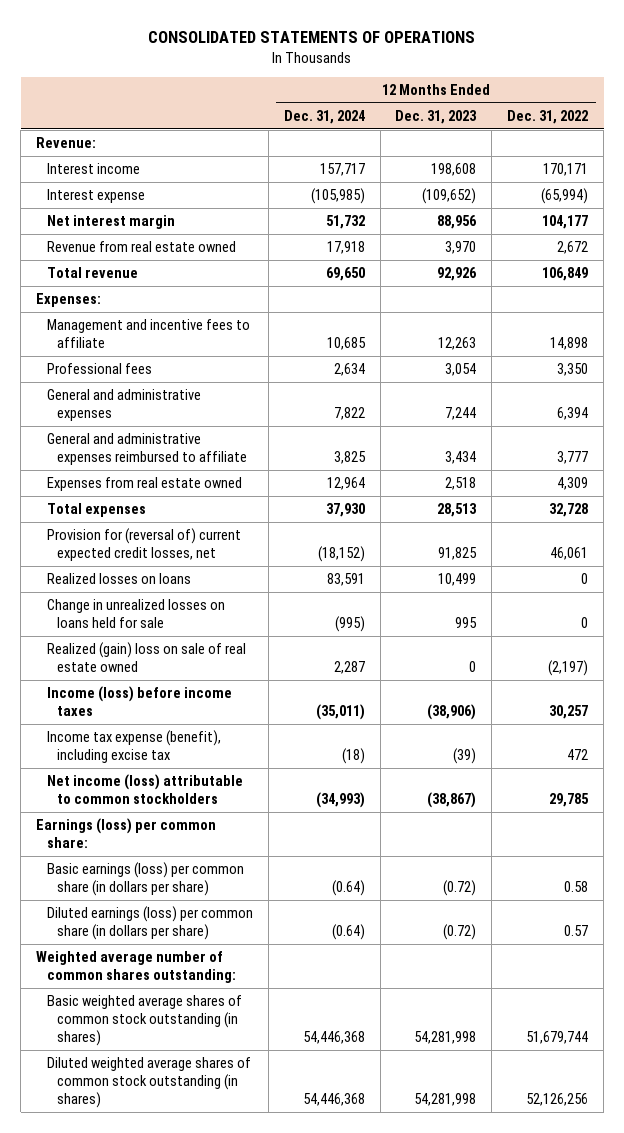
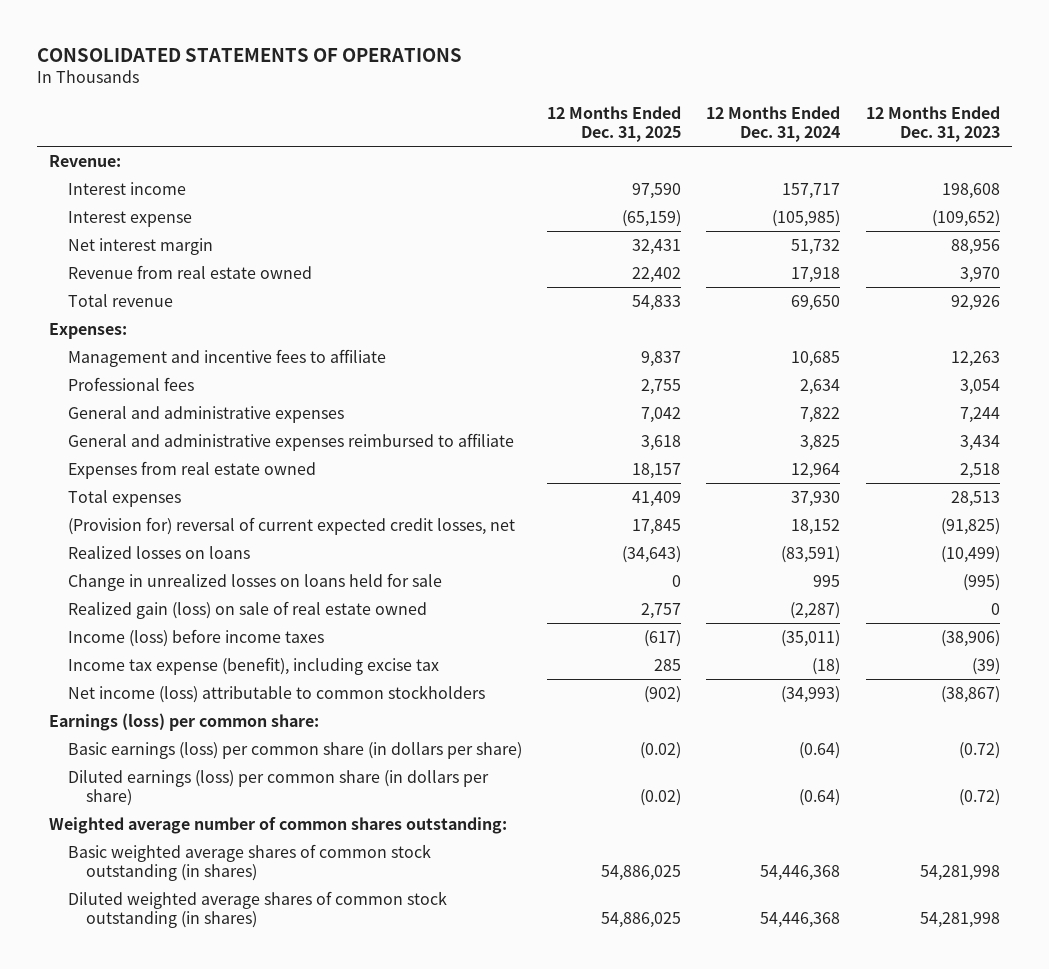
- | 12 Months Ended Dec. 31, 2024 | 12 Months Ended Dec. 31, 2023 | 12 Months Ended Dec. 31, 2022
+ | 12 Months Ended Dec. 31, 2025 | 12 Months Ended Dec. 31, 2024 | 12 Months Ended Dec. 31, 2023
- Provision for (reversal of) current expected credit losses, net | (18,152) | 91,825 | 46,061
- Realized losses on loans | 83,591 | 10,499 | 0
- Change in unrealized losses on loans held for sale | (995) | 995 | 0
- Realized (gain) loss on sale of real estate owned | 2,287 | 0 | (2,197)
+ (Provision for) reversal of current expected credit losses, net | 17,845 | 18,152 | (91,825)
+ Realized losses on loans | (34,643) | (83,591) | (10,499)
+ Change in unrealized losses on loans held for sale | 0 | 995 | (995)
+ Realized gain (loss) on sale of real estate owned | 2,757 | (2,287) | 0

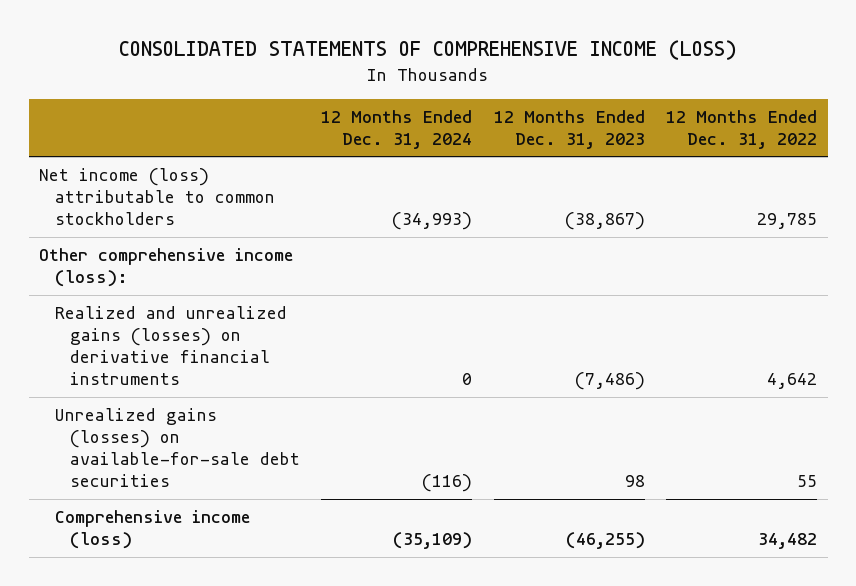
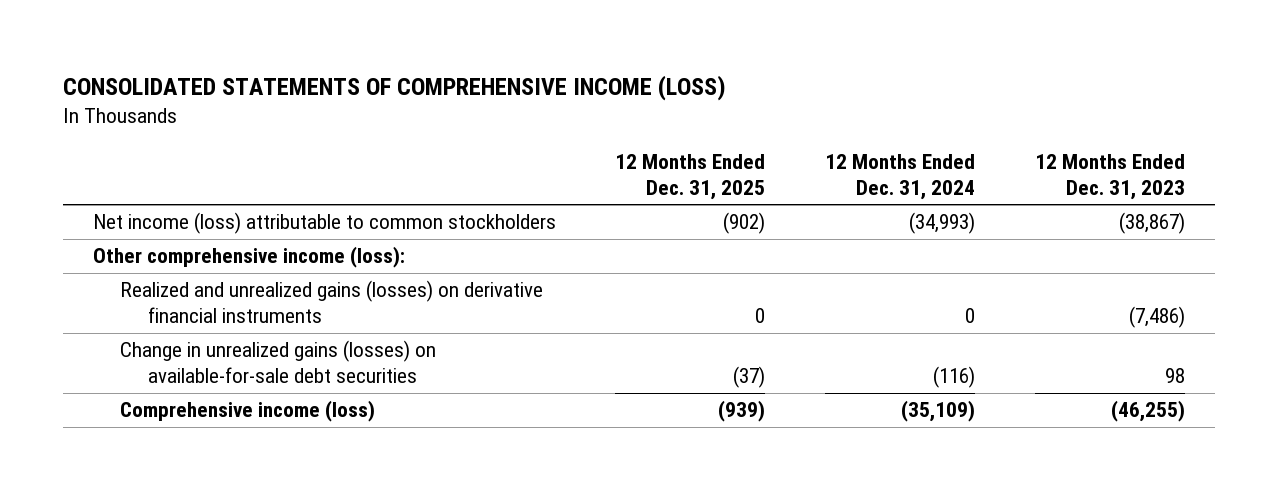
- | 12 Months Ended Dec. 31, 2024 | 12 Months Ended Dec. 31, 2023 | 12 Months Ended Dec. 31, 2022
+ | 12 Months Ended Dec. 31, 2025 | 12 Months Ended Dec. 31, 2024 | 12 Months Ended Dec. 31, 2023
- Unrealized gains (losses) on available-for-sale debt securities | (116) | 98 | 55
+ Change in unrealized gains (losses) on available-for-sale debt securities | (37) | (116) | 98

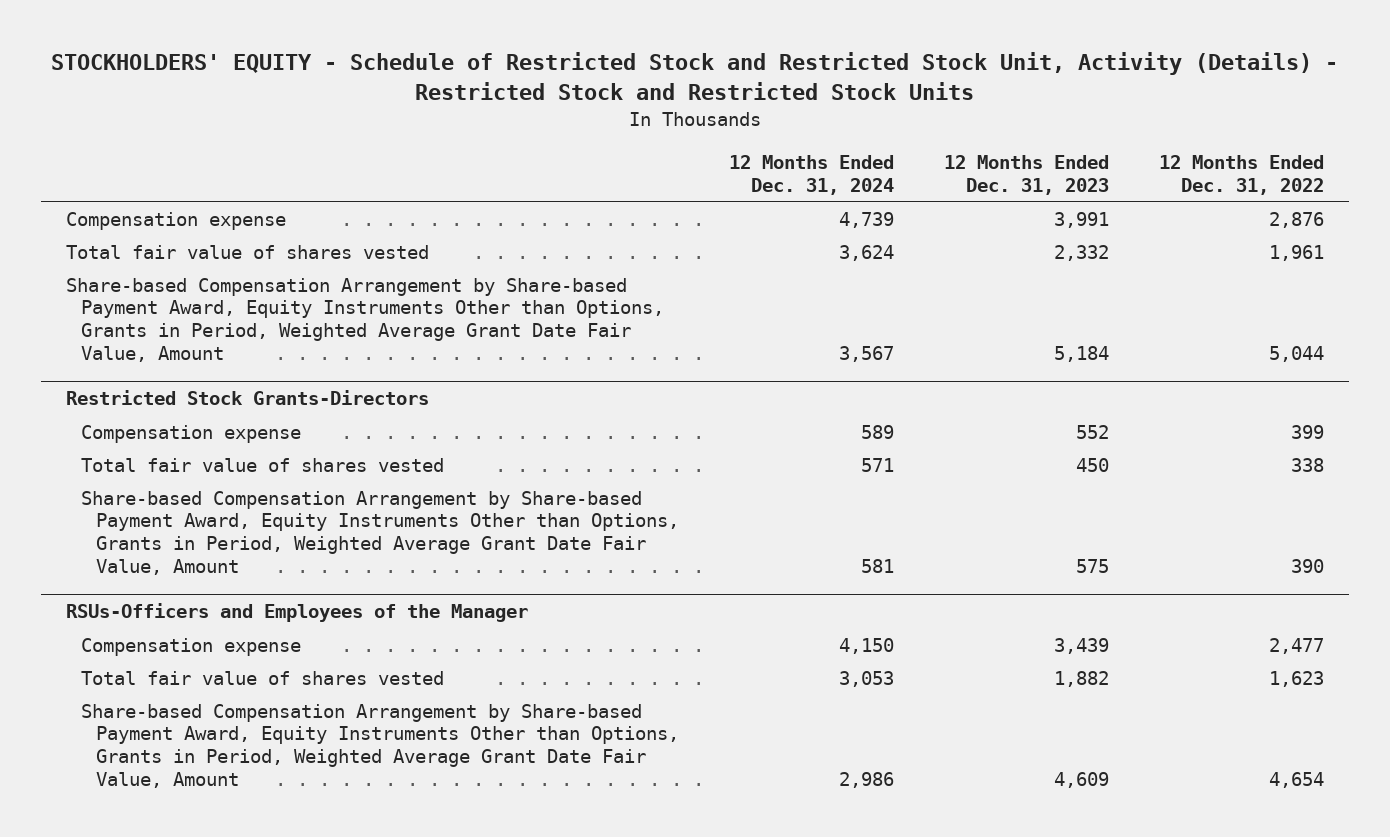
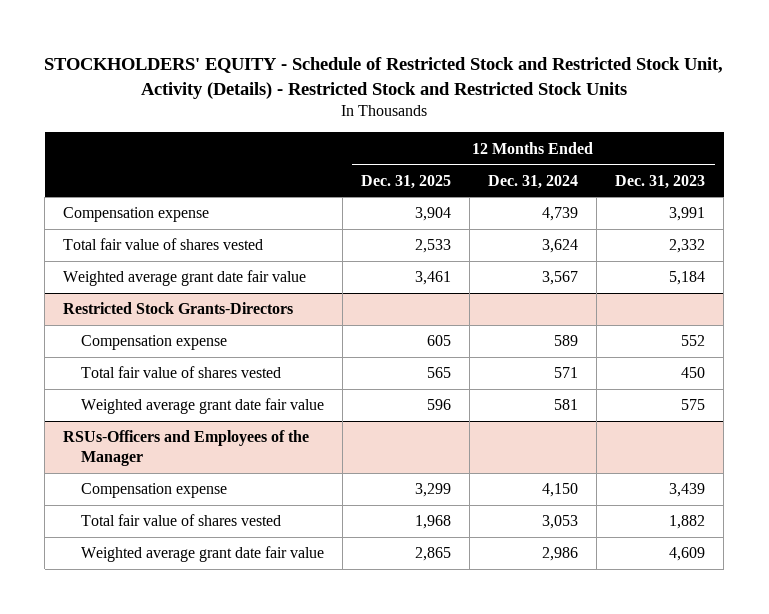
- | 12 Months Ended Dec. 31, 2024 | 12 Months Ended Dec. 31, 2023 | 12 Months Ended Dec. 31, 2022
+ | 12 Months Ended Dec. 31, 2025 | 12 Months Ended Dec. 31, 2024 | 12 Months Ended Dec. 31, 2023
- Share-based Compensation Arrangement by Share-based Payment Award, Equity Instruments Other than Options, Grants in Period, Weighted Average Grant Date Fair Value, Amount | 3,567 | 5,184 | 5,044
+ Weighted average grant date fair value | 3,461 | 3,567 | 5,184
@ Restricted Stock Grants-Directors
- Share-based Compensation Arrangement by Share-based Payment Award, Equity Instruments Other than Options, Grants in Period, Weighted Average Grant Date Fair Value, Amount | 581 | 575 | 390
+ Weighted average grant date fair value | 596 | 581 | 575
@ RSUs-Officers and Employees of the Manager
- Share-based Compensation Arrangement by Share-based Payment Award, Equity Instruments Other than Options, Grants in Period, Weighted Average Grant Date Fair Value, Amount | 2,986 | 4,609 | 4,654
+ Weighted average grant date fair value | 2,865 | 2,986 | 4,609

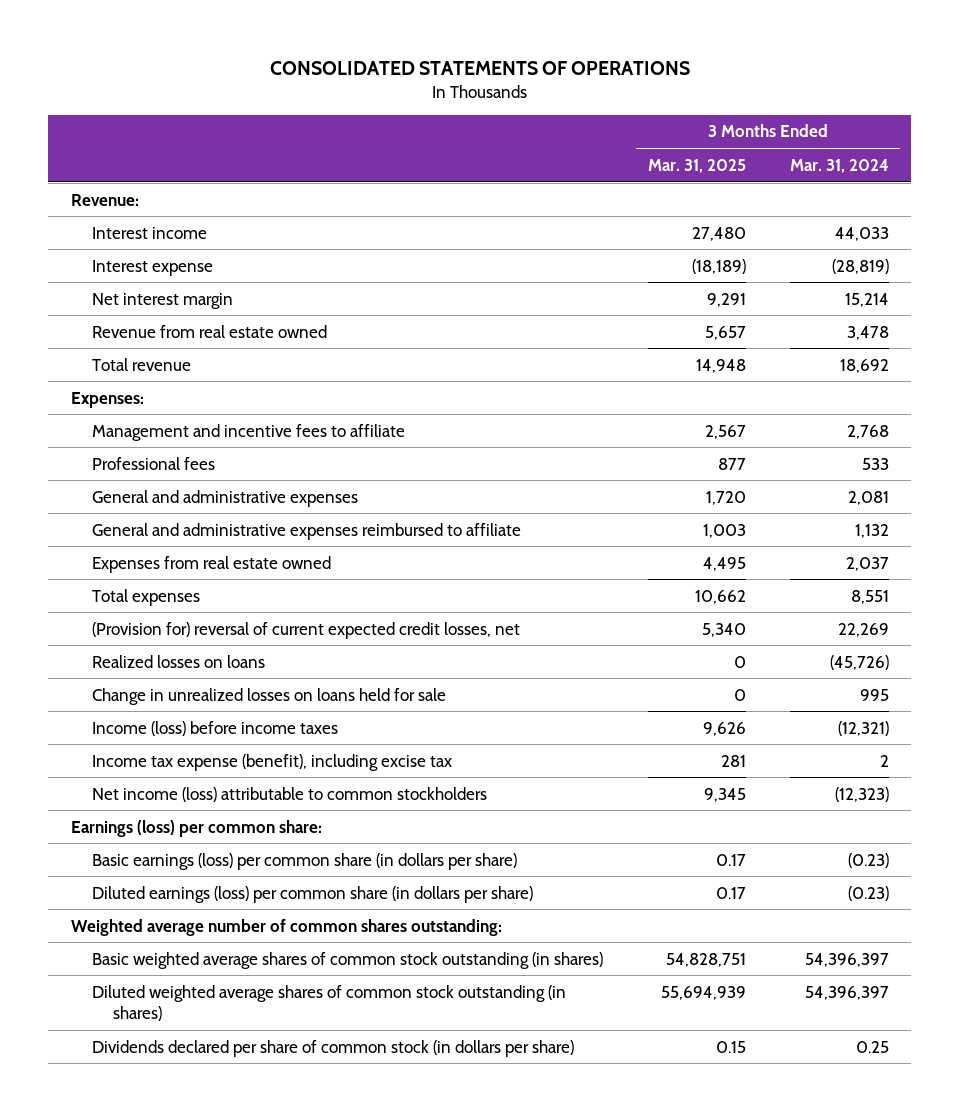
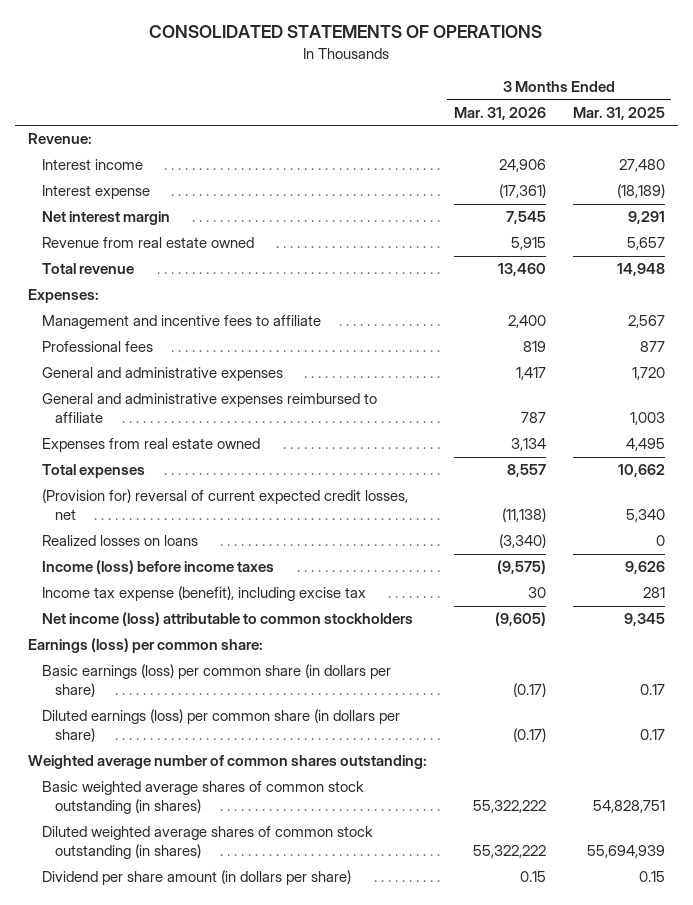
- | 3 Months Ended Mar. 31, 2025 | 3 Months Ended Mar. 31, 2024
+ | 3 Months Ended Mar. 31, 2026 | 3 Months Ended Mar. 31, 2025
- Change in unrealized losses on loans held for sale | 0 | 995
- Dividends declared per share of common stock (in dollars per share) | 0.15 | 0.25
+ Dividend per share amount (in dollars per share) | 0.15 | 0.15

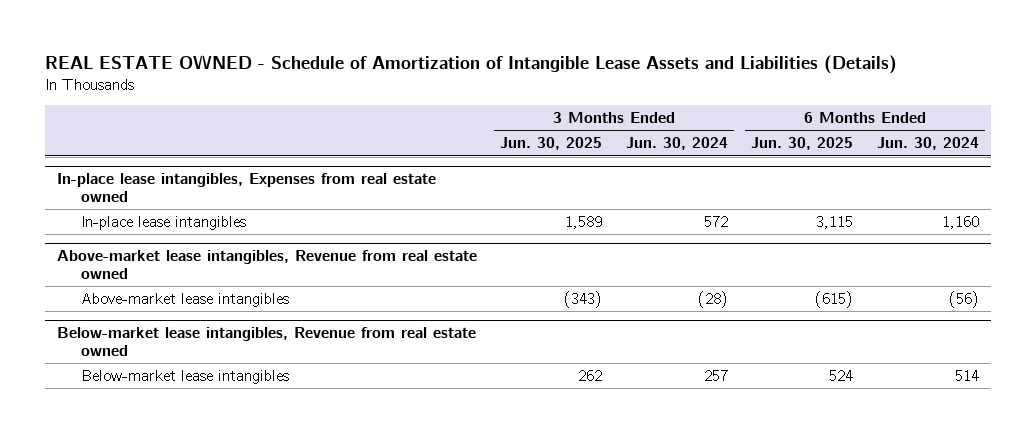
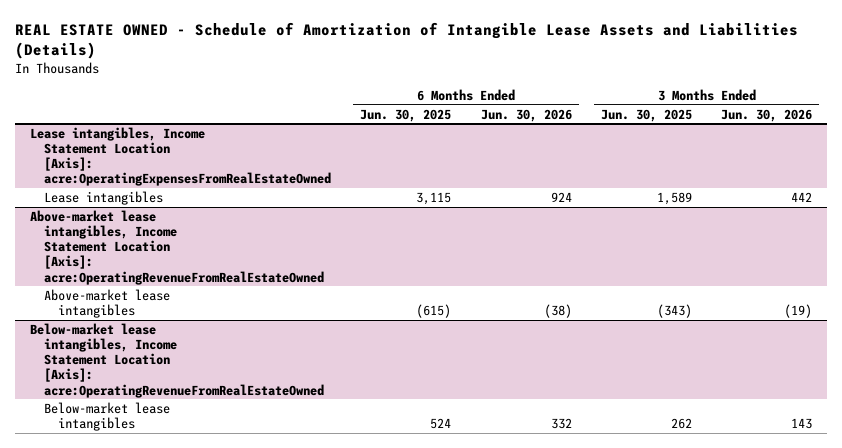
- | 3 Months Ended Jun. 30, 2025 | 3 Months Ended Jun. 30, 2024 | 6 Months Ended Jun. 30, 2025 | 6 Months Ended Jun. 30, 2024
+ | 6 Months Ended Jun. 30, 2025 | 6 Months Ended Jun. 30, 2026 | 3 Months Ended Jun. 30, 2025 | 3 Months Ended Jun. 30, 2026
- In-place lease intangibles, Expenses from real estate owned
- In-place lease intangibles | 1,589 | 572 | 3,115 | 1,160
- Above-market lease intangibles, Revenue from real estate owned
+ Lease intangibles, Income Statement Location [Axis]: acre:OperatingExpensesFromRealEstateOwned
+ Lease intangibles | 3,115 | 924 | 1,589 | 442
+ Above-market lease intangibles, Income Statement Location [Axis]: acre:OperatingRevenueFromRealEstateOwned
- Below-market lease intangibles, Revenue from real estate owned
+ Below-market lease intangibles, Income Statement Location [Axis]: acre:OperatingRevenueFromRealEstateOwned

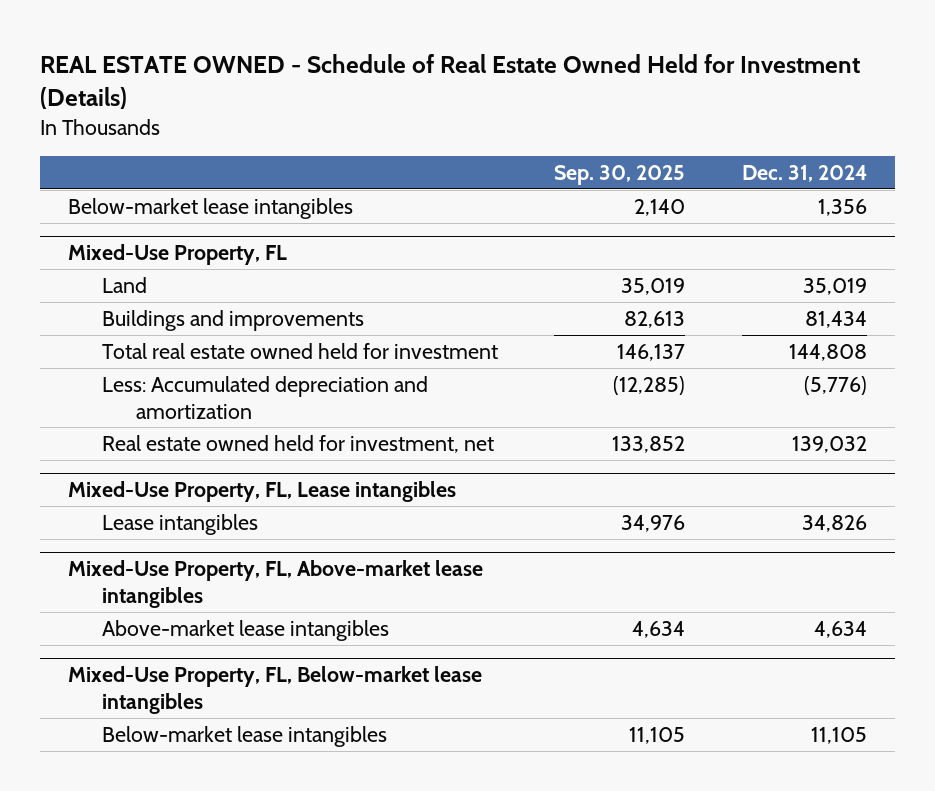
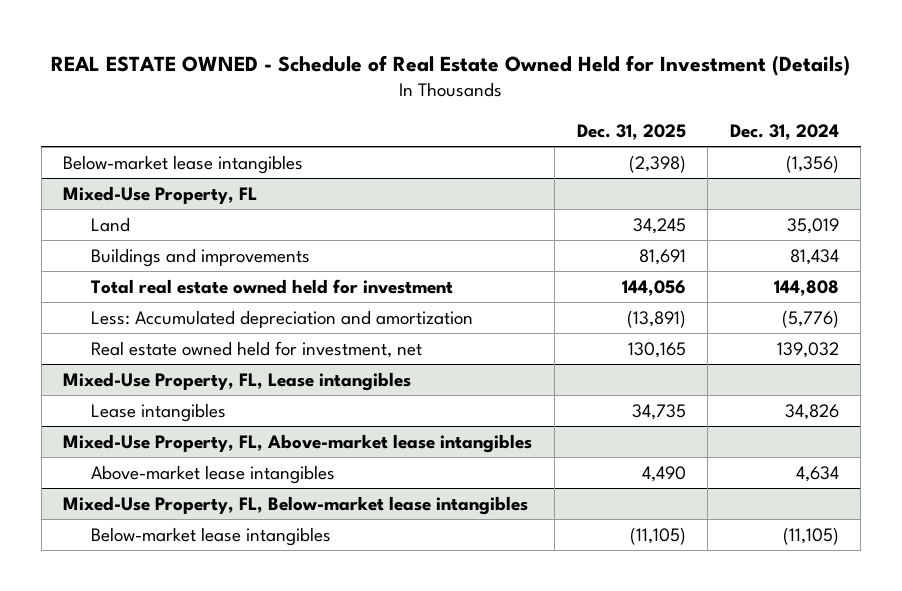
- | Sep. 30, 2025 | Dec. 31, 2024
+ | Dec. 31, 2025 | Dec. 31, 2024
- Below-market lease intangibles | 2,140 | 1,356
+ Below-market lease intangibles | (2,398) | (1,356)
@ Mixed-Use Property, FL, Below-market lease intangibles
- Below-market lease intangibles | 11,105 | 11,105
+ Below-market lease intangibles | (11,105) | (11,105)

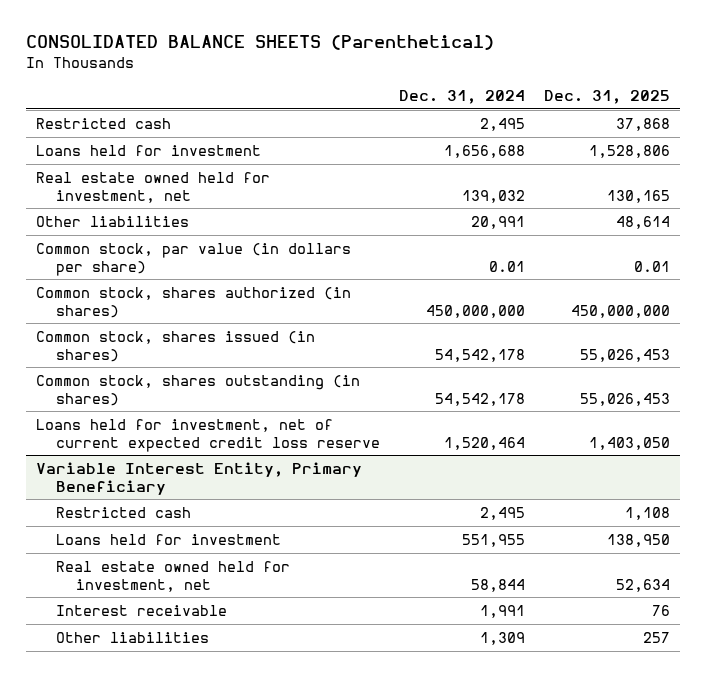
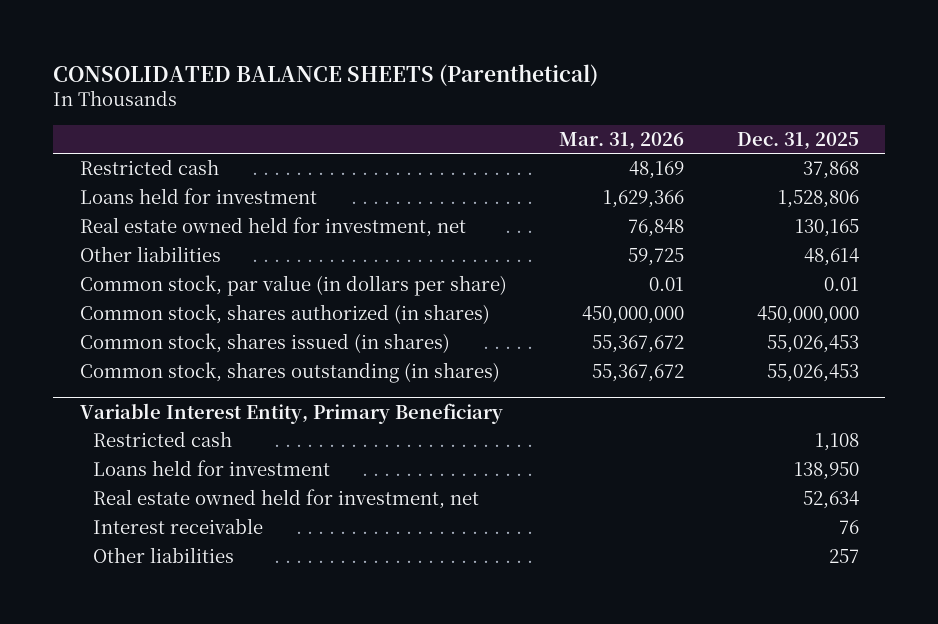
- | Dec. 31, 2024 | Dec. 31, 2025
+ | Mar. 31, 2026 | Dec. 31, 2025
- Loans held for investment, net of current expected credit loss reserve | 1,520,464 | 1,403,050

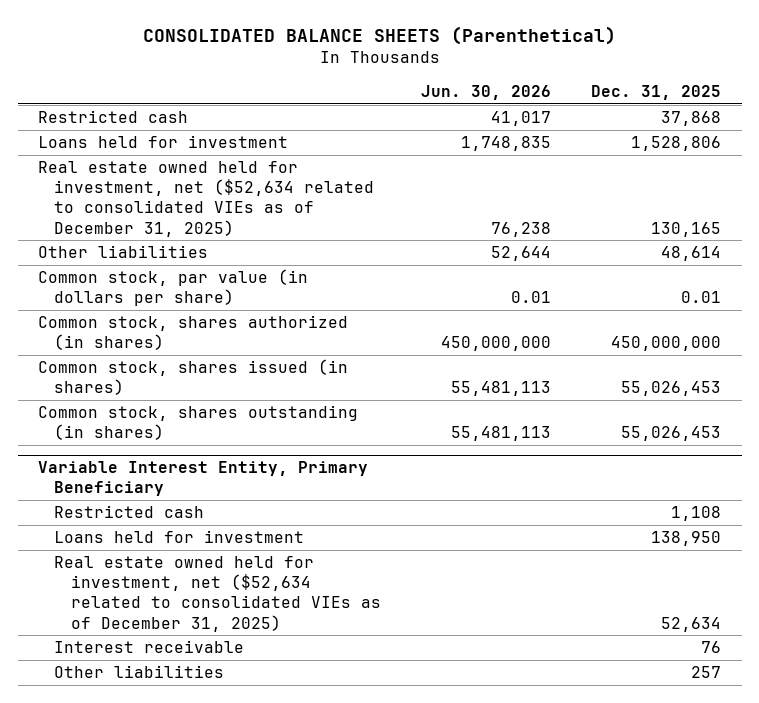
- | Mar. 31, 2026 | Dec. 31, 2025
+ | Jun. 30, 2026 | Dec. 31, 2025
- Real estate owned held for investment, net | 76,848 | 130,165
+ Real estate owned held for investment, net ($52,634 related to consolidated VIEs as of December 31, 2025) | 76,238 | 130,165
@ Variable Interest Entity, Primary Beneficiary
- Real estate owned held for investment, net | | 52,634
+ Real estate owned held for investment, net ($52,634 related to consolidated VIEs as of December 31, 2025) | | 52,634

